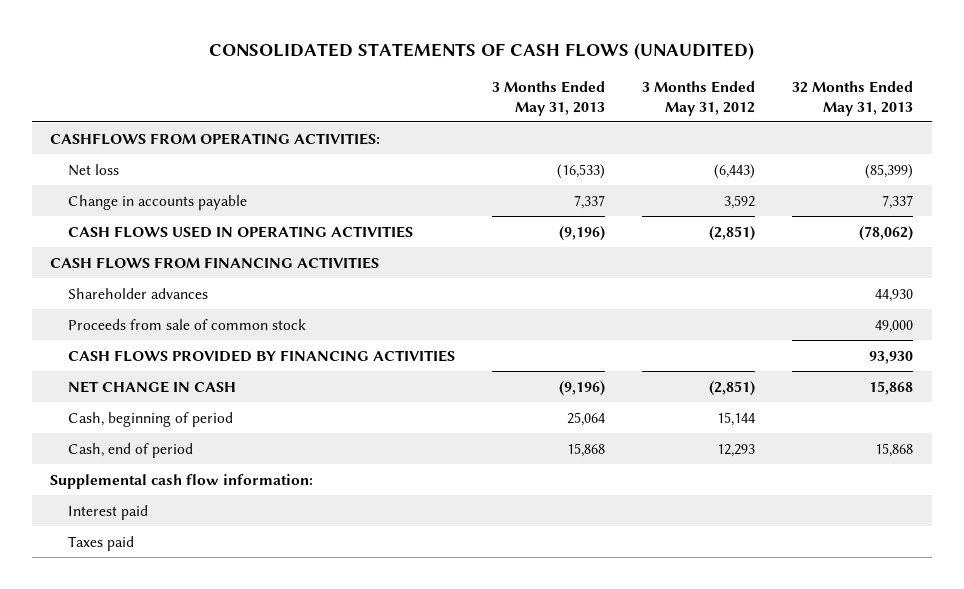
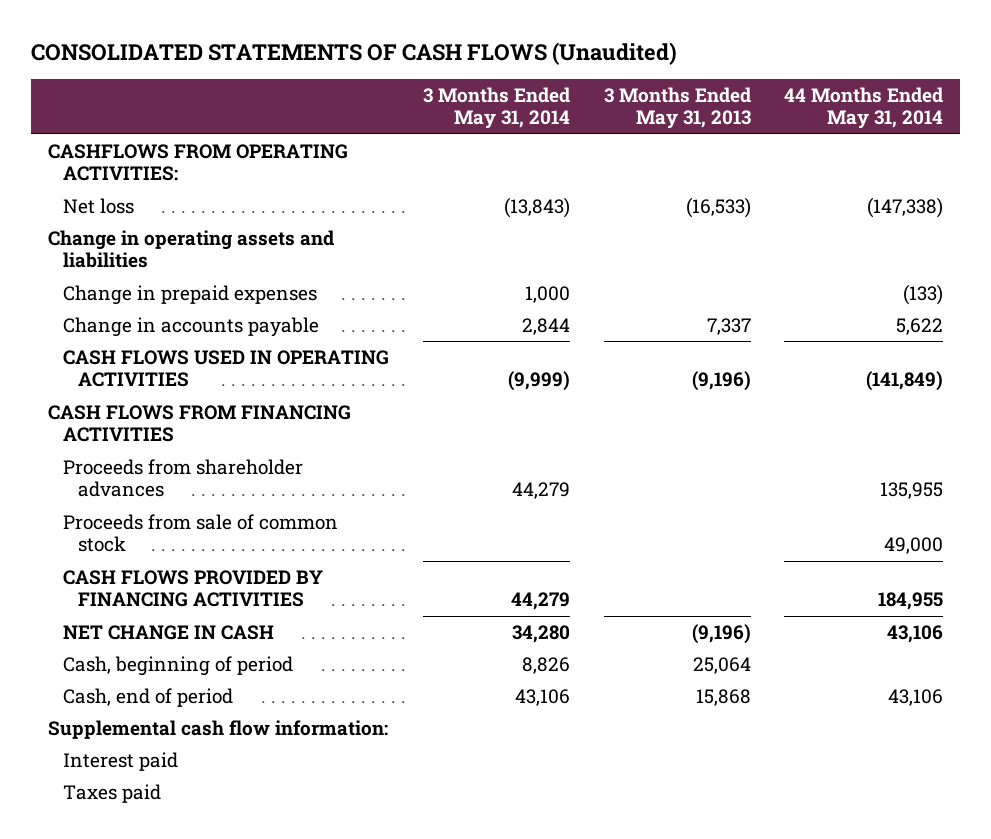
- CONSOLIDATED STATEMENTS OF CASH FLOWS (UNAUDITED)
+ CONSOLIDATED STATEMENTS OF CASH FLOWS (Unaudited)
- | 3 Months Ended May 31, 2013 | 3 Months Ended May 31, 2012 | 32 Months Ended May 31, 2013
+ | 3 Months Ended May 31, 2014 | 3 Months Ended May 31, 2013 | 44 Months Ended May 31, 2014
+ Change in operating assets and liabilities
+ Change in prepaid expenses | 1,000 | | (133)
- Shareholder advances | | | 44,930
+ Proceeds from shareholder advances | 44,279 | | 135,955

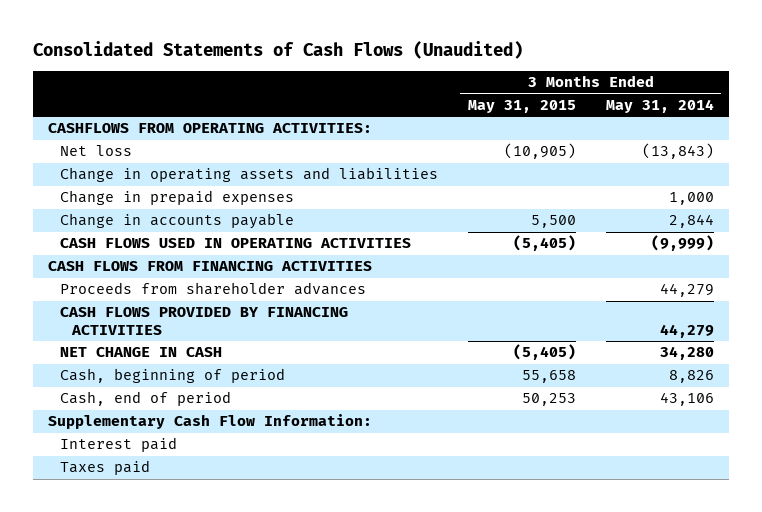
- CONSOLIDATED STATEMENTS OF CASH FLOWS (Unaudited)
+ Consolidated Statements of Cash Flows (Unaudited)
- | 3 Months Ended May 31, 2014 | 3 Months Ended May 31, 2013 | 44 Months Ended May 31, 2014
+ | 3 Months Ended May 31, 2015 | 3 Months Ended May 31, 2014
- Proceeds from sale of common stock | | | 49,000
- Supplemental cash flow information:
+ Supplementary Cash Flow Information:

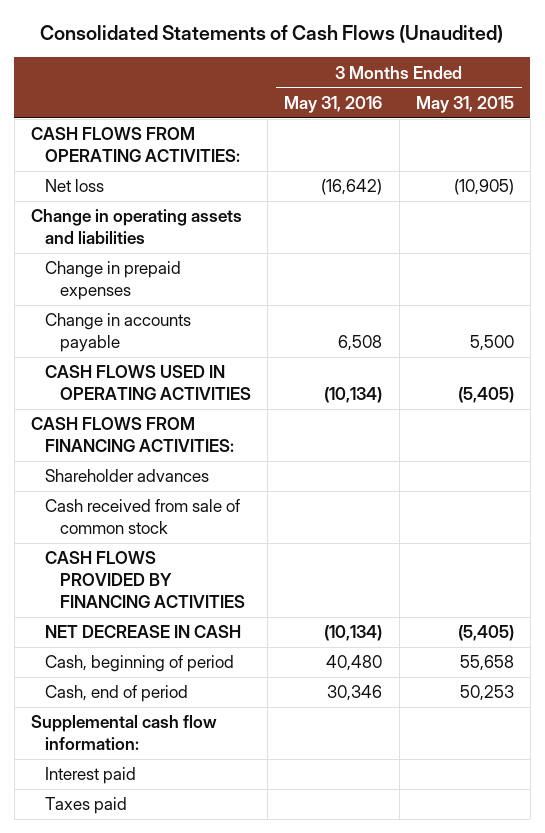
- | 3 Months Ended May 31, 2015 | 3 Months Ended May 31, 2014
+ | 3 Months Ended May 31, 2016 | 3 Months Ended May 31, 2015
- CASHFLOWS FROM OPERATING ACTIVITIES:
+ CASH FLOWS FROM OPERATING ACTIVITIES:
- CASH FLOWS FROM FINANCING ACTIVITIES
- Proceeds from shareholder advances | | 44,279
+ CASH FLOWS FROM FINANCING ACTIVITIES:
+ Shareholder advances
+ Cash received from sale of common stock
- NET CHANGE IN CASH | (5,405) | 34,280
+ NET DECREASE IN CASH | (10,134) | (5,405)
- Supplementary Cash Flow Information:
+ Supplemental cash flow information:

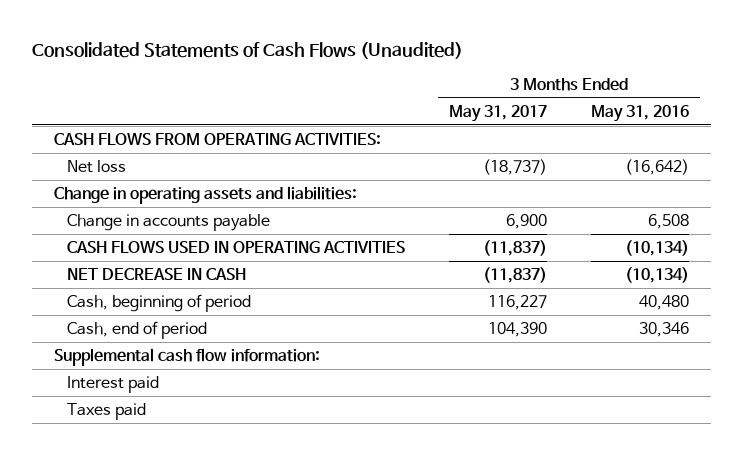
- | 3 Months Ended May 31, 2016 | 3 Months Ended May 31, 2015
+ | 3 Months Ended May 31, 2017 | 3 Months Ended May 31, 2016
- Change in operating assets and liabilities
- Change in prepaid expenses
+ Change in operating assets and liabilities:
- CASH FLOWS FROM FINANCING ACTIVITIES:
- Shareholder advances
- Cash received from sale of common stock
- CASH FLOWS PROVIDED BY FINANCING ACTIVITIES

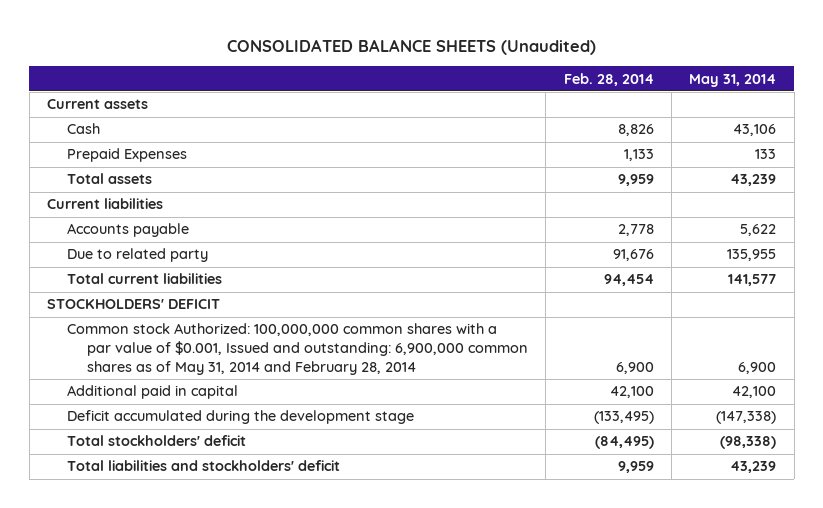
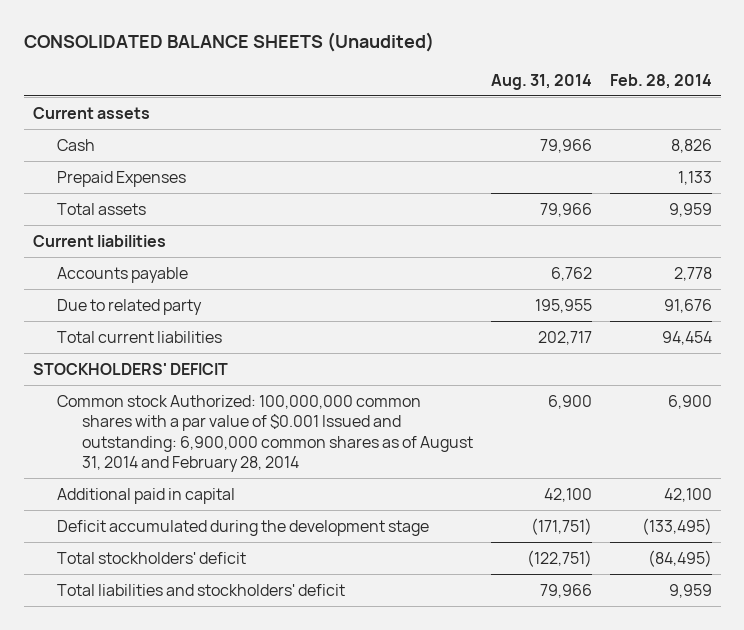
- | Feb. 28, 2014 | May 31, 2014
+ | Aug. 31, 2014 | Feb. 28, 2014
- Common stock Authorized: 100,000,000 common shares with a par value of $0.001, Issued and outstanding: 6,900,000 common shares as of May 31, 2014 and February 28, 2014 | 6,900 | 6,900
+ Common stock Authorized: 100,000,000 common shares with a par value of $0.001 Issued and outstanding: 6,900,000 common shares as of August 31, 2014 and February 28, 2014 | 6,900 | 6,900

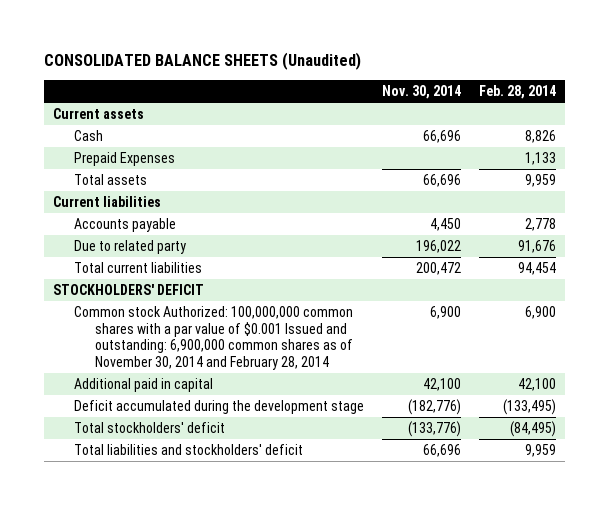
- | Aug. 31, 2014 | Feb. 28, 2014
+ | Nov. 30, 2014 | Feb. 28, 2014
- Common stock Authorized: 100,000,000 common shares with a par value of $0.001 Issued and outstanding: 6,900,000 common shares as of August 31, 2014 and February 28, 2014 | 6,900 | 6,900
+ Common stock Authorized: 100,000,000 common shares with a par value of $0.001 Issued and outstanding: 6,900,000 common shares as of November 30, 2014 and February 28, 2014 | 6,900 | 6,900

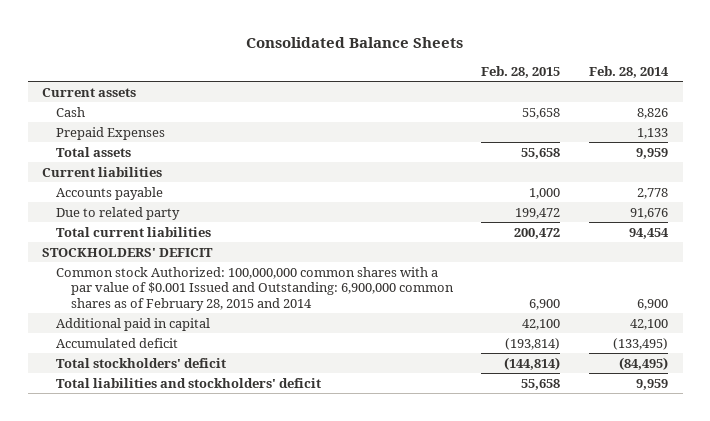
- CONSOLIDATED BALANCE SHEETS (Unaudited)
+ Consolidated Balance Sheets
- | Nov. 30, 2014 | Feb. 28, 2014
+ | Feb. 28, 2015 | Feb. 28, 2014
- Common stock Authorized: 100,000,000 common shares with a par value of $0.001 Issued and outstanding: 6,900,000 common shares as of November 30, 2014 and February 28, 2014 | 6,900 | 6,900
+ Common stock Authorized: 100,000,000 common shares with a par value of $0.001 Issued and Outstanding: 6,900,000 common shares as of February 28, 2015 and 2014 | 6,900 | 6,900
- Deficit accumulated during the development stage | (182,776) | (133,495)
+ Accumulated deficit | (193,814) | (133,495)

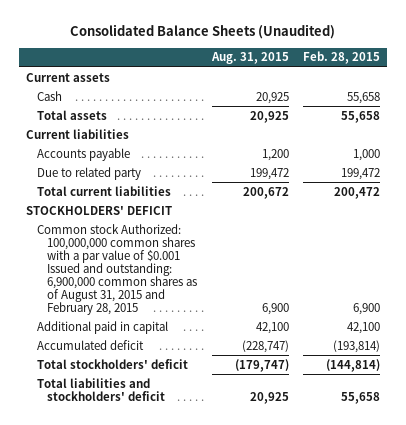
- Consolidated Balance Sheets
+ Consolidated Balance Sheets (Unaudited)
- | Feb. 28, 2015 | Feb. 28, 2014
+ | Aug. 31, 2015 | Feb. 28, 2015
- Prepaid Expenses | | 1,133
- Common stock Authorized: 100,000,000 common shares with a par value of $0.001 Issued and Outstanding: 6,900,000 common shares as of February 28, 2015 and 2014 | 6,900 | 6,900
+ Common stock Authorized: 100,000,000 common shares with a par value of $0.001 Issued and outstanding: 6,900,000 common shares as of August 31, 2015 and February 28, 2015 | 6,900 | 6,900

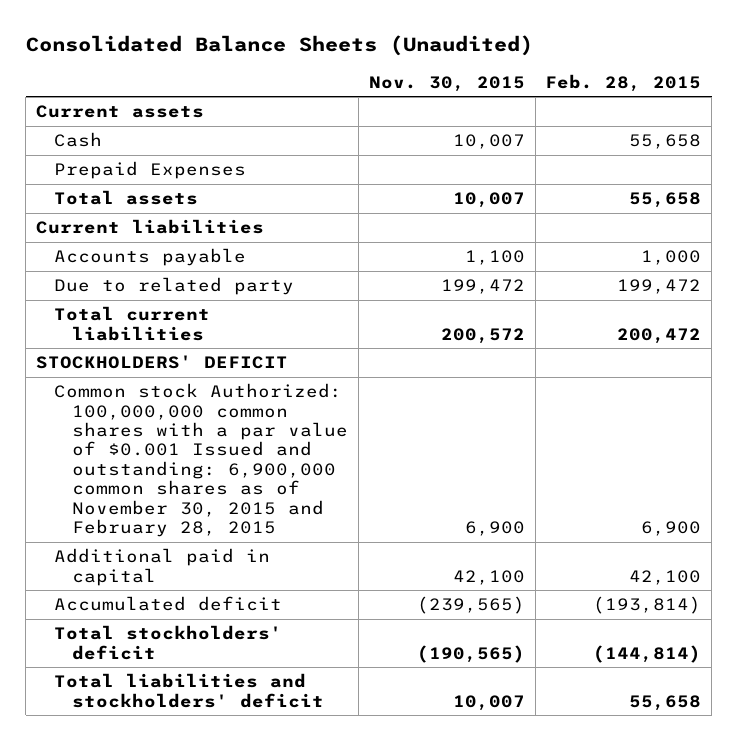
- | Aug. 31, 2015 | Feb. 28, 2015
+ | Nov. 30, 2015 | Feb. 28, 2015
+ Prepaid Expenses
- Common stock Authorized: 100,000,000 common shares with a par value of $0.001 Issued and outstanding: 6,900,000 common shares as of August 31, 2015 and February 28, 2015 | 6,900 | 6,900
+ Common stock Authorized: 100,000,000 common shares with a par value of $0.001 Issued and outstanding: 6,900,000 common shares as of November 30, 2015 and February 28, 2015 | 6,900 | 6,900

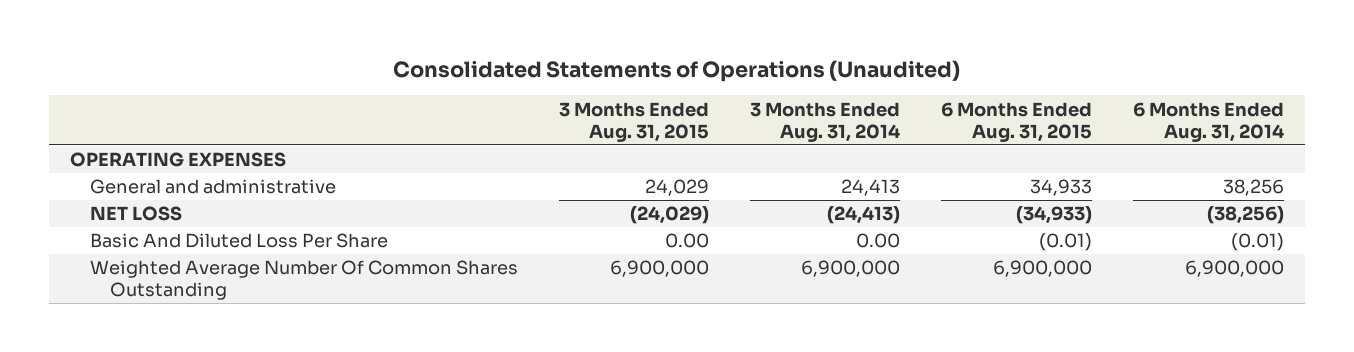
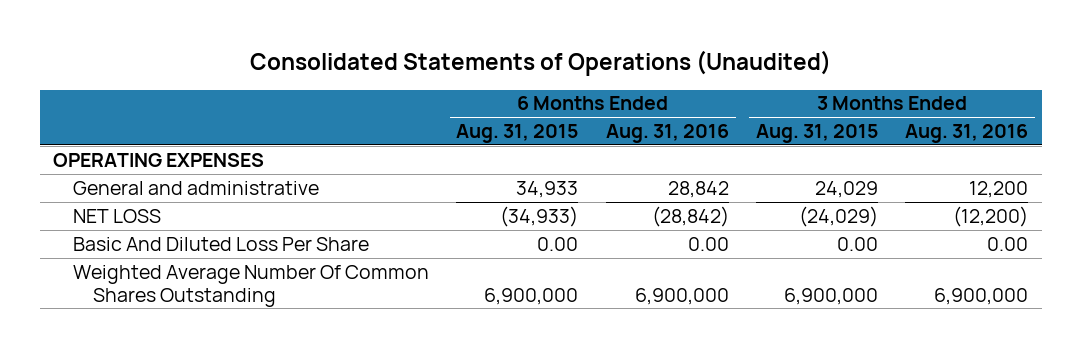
- | 3 Months Ended Aug. 31, 2015 | 3 Months Ended Aug. 31, 2014 | 6 Months Ended Aug. 31, 2015 | 6 Months Ended Aug. 31, 2014
+ | 6 Months Ended Aug. 31, 2015 | 6 Months Ended Aug. 31, 2016 | 3 Months Ended Aug. 31, 2015 | 3 Months Ended Aug. 31, 2016
- Basic And Diluted Loss Per Share | 0.00 | 0.00 | (0.01) | (0.01)
+ Basic And Diluted Loss Per Share | 0.00 | 0.00 | 0.00 | 0.00

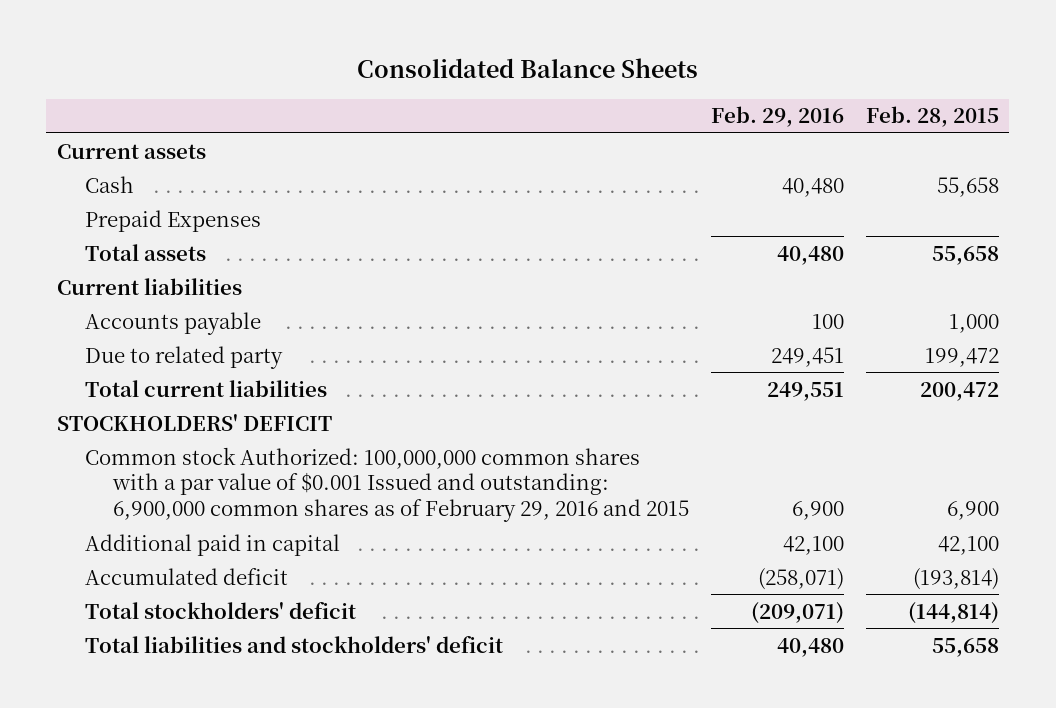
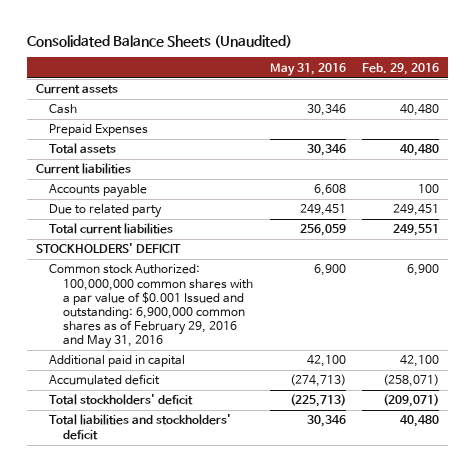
- Consolidated Balance Sheets
+ Consolidated Balance Sheets (Unaudited)
- | Feb. 29, 2016 | Feb. 28, 2015
+ | May 31, 2016 | Feb. 29, 2016
- Common stock Authorized: 100,000,000 common shares with a par value of $0.001 Issued and outstanding: 6,900,000 common shares as of February 29, 2016 and 2015 | 6,900 | 6,900
+ Common stock Authorized: 100,000,000 common shares with a par value of $0.001 Issued and outstanding: 6,900,000 common shares as of February 29, 2016 and May 31, 2016 | 6,900 | 6,900

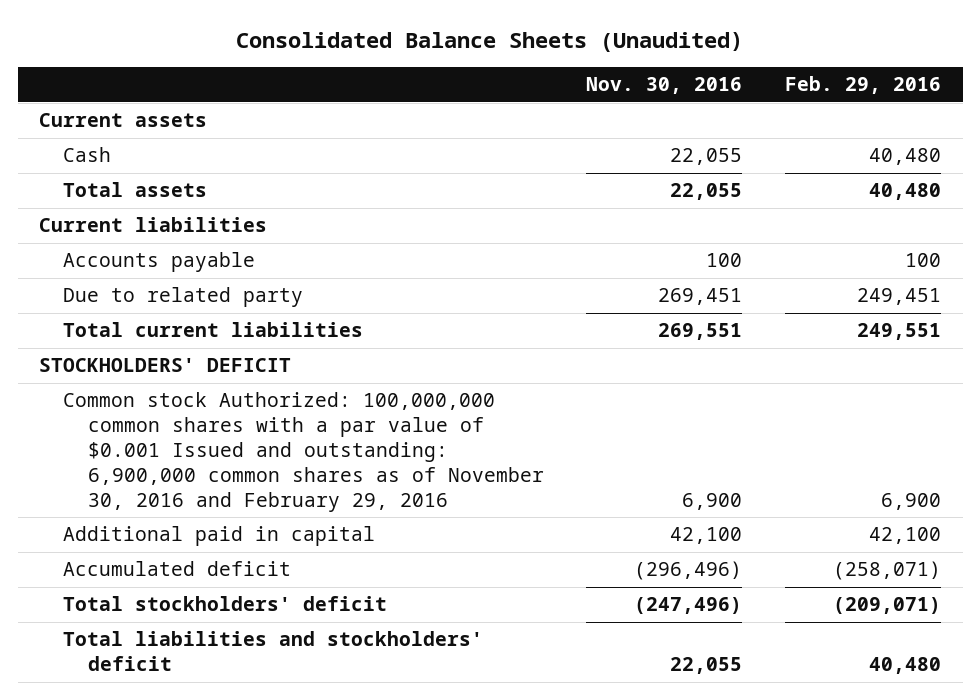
- | May 31, 2016 | Feb. 29, 2016
+ | Nov. 30, 2016 | Feb. 29, 2016
- Prepaid Expenses
- Common stock Authorized: 100,000,000 common shares with a par value of $0.001 Issued and outstanding: 6,900,000 common shares as of February 29, 2016 and May 31, 2016 | 6,900 | 6,900
+ Common stock Authorized: 100,000,000 common shares with a par value of $0.001 Issued and outstanding: 6,900,000 common shares as of November 30, 2016 and February 29, 2016 | 6,900 | 6,900

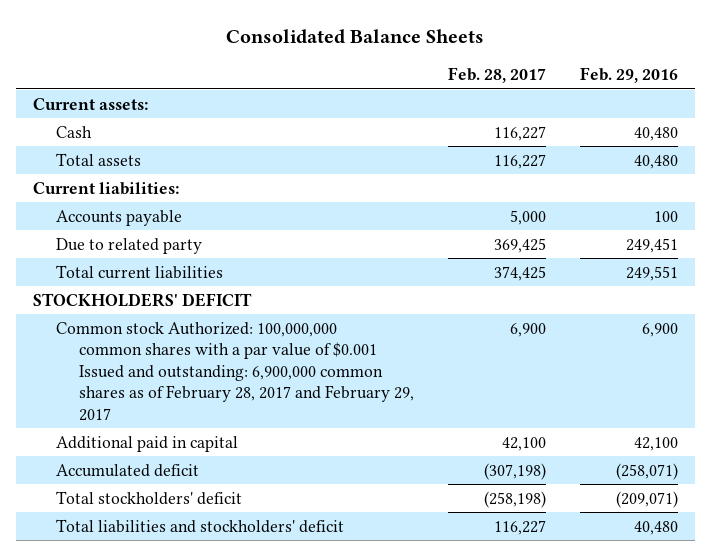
- Consolidated Balance Sheets (Unaudited)
+ Consolidated Balance Sheets
- | Nov. 30, 2016 | Feb. 29, 2016
+ | Feb. 28, 2017 | Feb. 29, 2016
- Current assets
+ Current assets:
- Current liabilities
+ Current liabilities:
- Common stock Authorized: 100,000,000 common shares with a par value of $0.001 Issued and outstanding: 6,900,000 common shares as of November 30, 2016 and February 29, 2016 | 6,900 | 6,900
+ Common stock Authorized: 100,000,000 common shares with a par value of $0.001 Issued and outstanding: 6,900,000 common shares as of February 28, 2017 and February 29, 2017 | 6,900 | 6,900

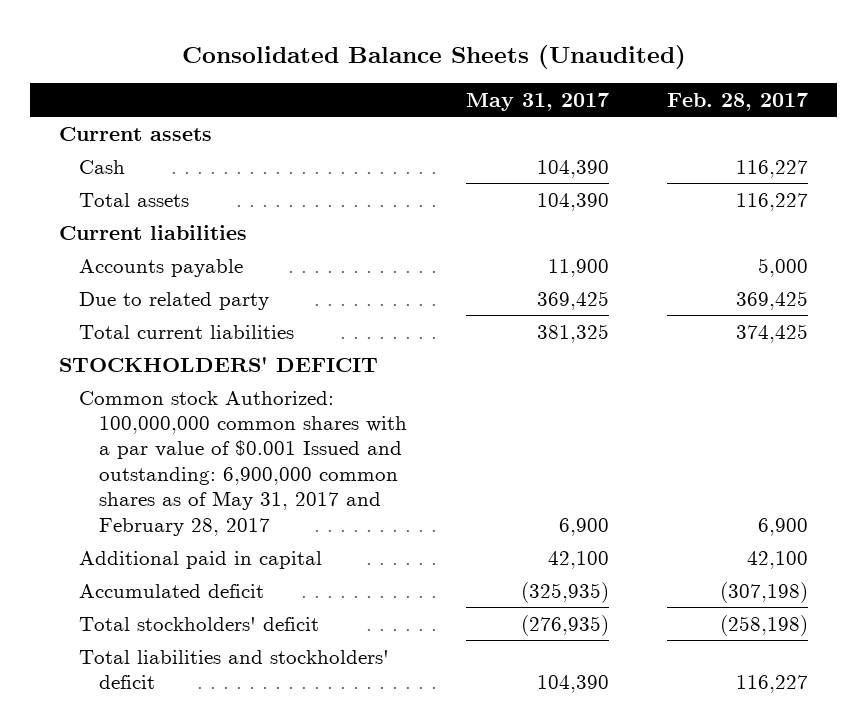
- Consolidated Balance Sheets
+ Consolidated Balance Sheets (Unaudited)
- | Feb. 28, 2017 | Feb. 29, 2016
+ | May 31, 2017 | Feb. 28, 2017
- Current assets:
+ Current assets
- Current liabilities:
+ Current liabilities
- Common stock Authorized: 100,000,000 common shares with a par value of $0.001 Issued and outstanding: 6,900,000 common shares as of February 28, 2017 and February 29, 2017 | 6,900 | 6,900
+ Common stock Authorized: 100,000,000 common shares with a par value of $0.001 Issued and outstanding: 6,900,000 common shares as of May 31, 2017 and February 28, 2017 | 6,900 | 6,900

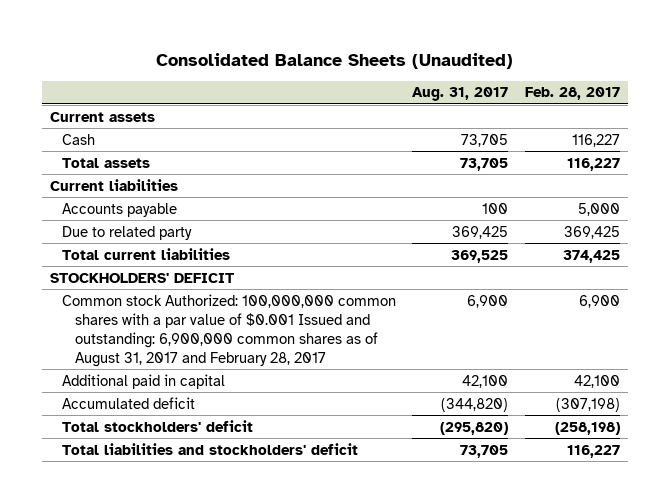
- | May 31, 2017 | Feb. 28, 2017
+ | Aug. 31, 2017 | Feb. 28, 2017
- Common stock Authorized: 100,000,000 common shares with a par value of $0.001 Issued and outstanding: 6,900,000 common shares as of May 31, 2017 and February 28, 2017 | 6,900 | 6,900
+ Common stock Authorized: 100,000,000 common shares with a par value of $0.001 Issued and outstanding: 6,900,000 common shares as of August 31, 2017 and February 28, 2017 | 6,900 | 6,900

